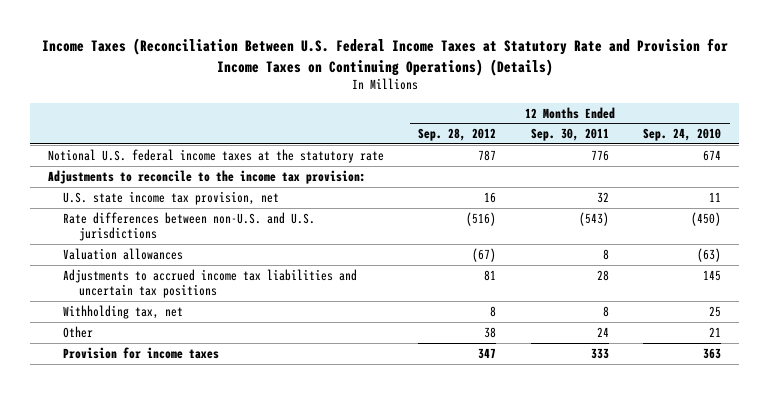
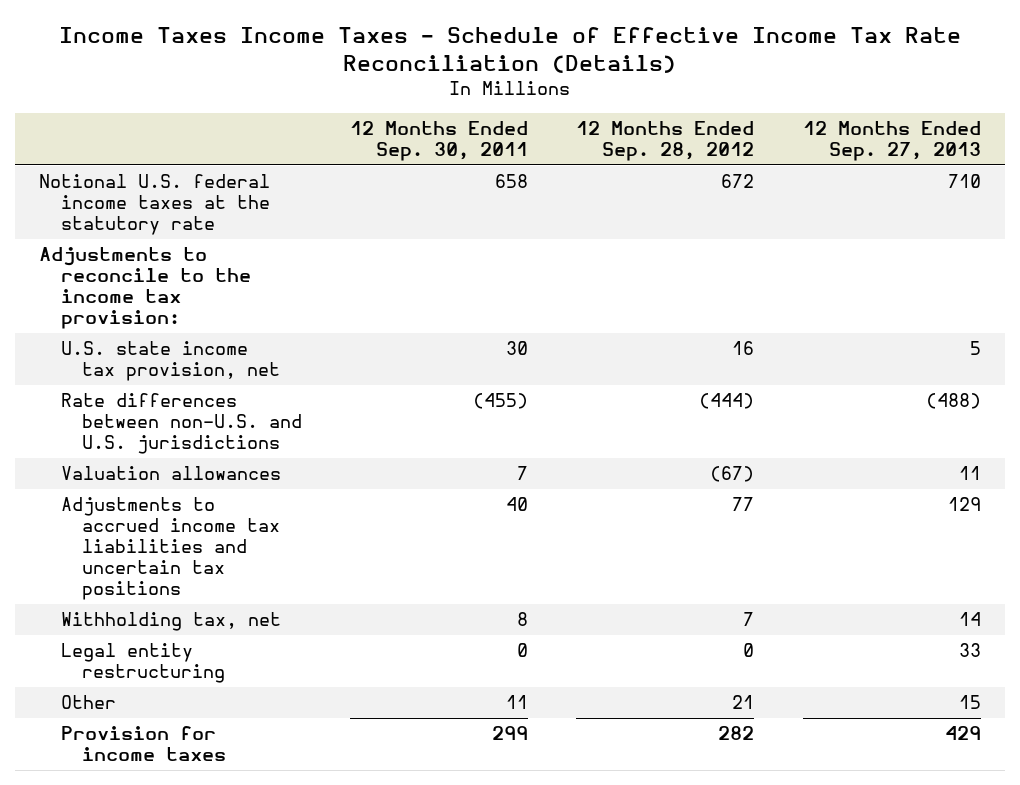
- Income Taxes (Reconciliation Between U.S. Federal Income Taxes at Statutory Rate and Provision for Income Taxes on Continuing Operations) (Details)
+ Income Taxes Income Taxes - Schedule of Effective Income Tax Rate Reconciliation (Details)
- | 12 Months Ended Sep. 28, 2012 | 12 Months Ended Sep. 30, 2011 | 12 Months Ended Sep. 24, 2010
+ | 12 Months Ended Sep. 30, 2011 | 12 Months Ended Sep. 28, 2012 | 12 Months Ended Sep. 27, 2013
- Notional U.S. federal income taxes at the statutory rate | 787 | 776 | 674
+ Notional U.S. federal income taxes at the statutory rate | 658 | 672 | 710
- U.S. state income tax provision, net | 16 | 32 | 11
- Rate differences between non-U.S. and U.S. jurisdictions | (516) | (543) | (450)
- Valuation allowances | (67) | 8 | (63)
- Adjustments to accrued income tax liabilities and uncertain tax positions | 81 | 28 | 145
- Withholding tax, net | 8 | 8 | 25
- Other | 38 | 24 | 21
- Provision for income taxes | 347 | 333 | 363
+ U.S. state income tax provision, net | 30 | 16 | 5
+ Rate differences between non-U.S. and U.S. jurisdictions | (455) | (444) | (488)
+ Valuation allowances | 7 | (67) | 11
+ Adjustments to accrued income tax liabilities and uncertain tax positions | 40 | 77 | 129
+ Withholding tax, net | 8 | 7 | 14
+ Legal entity restructuring | 0 | 0 | 33
+ Other | 11 | 21 | 15
+ Provision for income taxes | 299 | 282 | 429

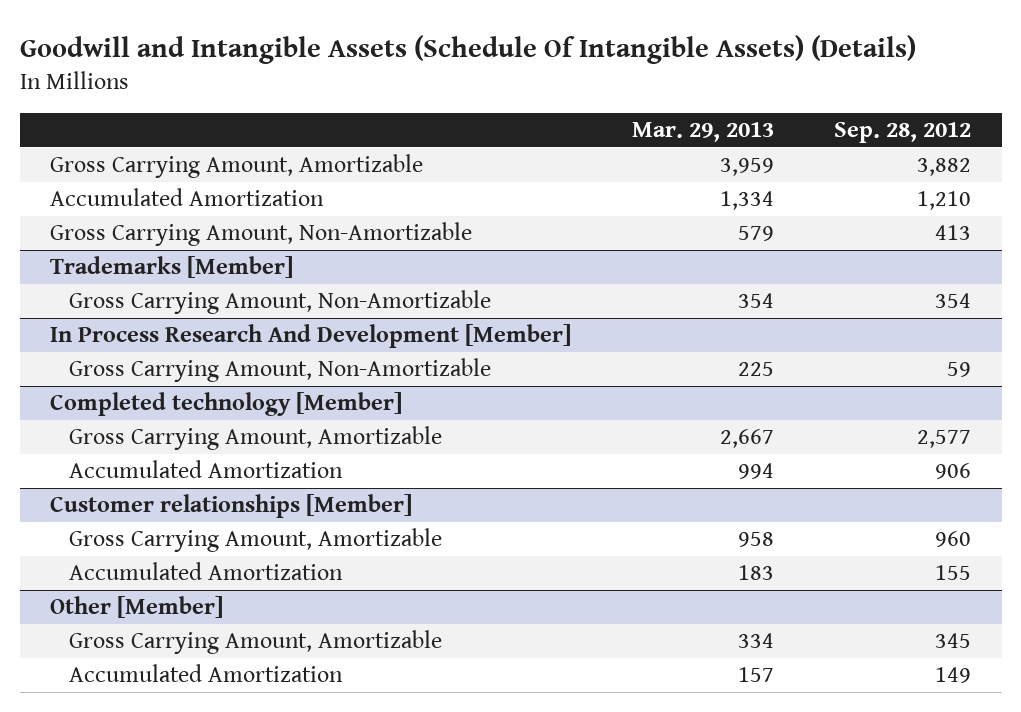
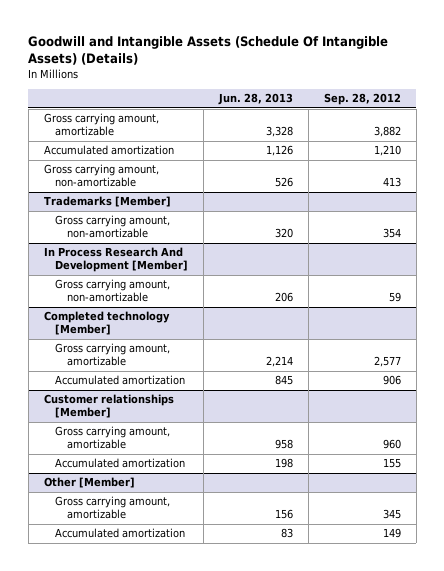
- | Mar. 29, 2013 | Sep. 28, 2012
+ | Jun. 28, 2013 | Sep. 28, 2012
- Gross Carrying Amount, Amortizable | 3,959 | 3,882
- Accumulated Amortization | 1,334 | 1,210
- Gross Carrying Amount, Non-Amortizable | 579 | 413
+ Gross carrying amount, amortizable | 3,328 | 3,882
+ Accumulated amortization | 1,126 | 1,210
+ Gross carrying amount, non-amortizable | 526 | 413
@ Trademarks [Member]
- Gross Carrying Amount, Non-Amortizable | 354 | 354
+ Gross carrying amount, non-amortizable | 320 | 354
@ In Process Research And Development [Member]
- Gross Carrying Amount, Non-Amortizable | 225 | 59
+ Gross carrying amount, non-amortizable | 206 | 59
@ Completed technology [Member]
- Gross Carrying Amount, Amortizable | 2,667 | 2,577
- Accumulated Amortization | 994 | 906
+ Gross carrying amount, amortizable | 2,214 | 2,577
+ Accumulated amortization | 845 | 906
@ Customer relationships [Member]
- Gross Carrying Amount, Amortizable | 958 | 960
- Accumulated Amortization | 183 | 155
+ Gross carrying amount, amortizable | 958 | 960
+ Accumulated amortization | 198 | 155
@ Other [Member]
- Gross Carrying Amount, Amortizable | 334 | 345
- Accumulated Amortization | 157 | 149
+ Gross carrying amount, amortizable | 156 | 345
+ Accumulated amortization | 83 | 149

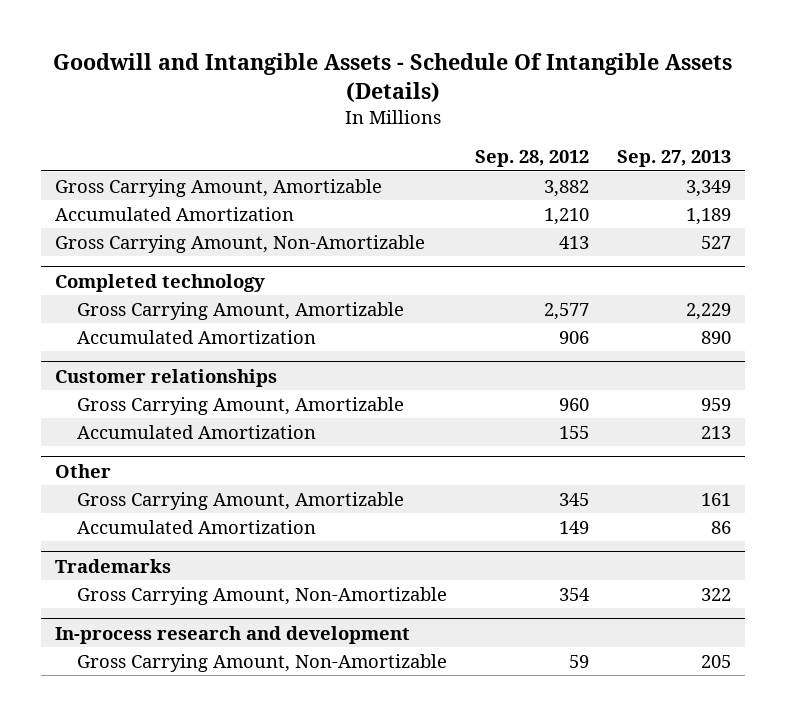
- Goodwill and Intangible Assets (Schedule Of Intangible Assets) (Details)
+ Goodwill and Intangible Assets - Schedule Of Intangible Assets (Details)
- | Jun. 28, 2013 | Sep. 28, 2012
+ | Sep. 28, 2012 | Sep. 27, 2013
- Gross carrying amount, amortizable | 3,328 | 3,882
- Accumulated amortization | 1,126 | 1,210
- Gross carrying amount, non-amortizable | 526 | 413
- Trademarks [Member]
- Gross carrying amount, non-amortizable | 320 | 354
- In Process Research And Development [Member]
- Gross carrying amount, non-amortizable | 206 | 59
- Completed technology [Member]
- Gross carrying amount, amortizable | 2,214 | 2,577
- Accumulated amortization | 845 | 906
- Customer relationships [Member]
- Gross carrying amount, amortizable | 958 | 960
- Accumulated amortization | 198 | 155
- Other [Member]
- Gross carrying amount, amortizable | 156 | 345
- Accumulated amortization | 83 | 149
+ Gross Carrying Amount, Amortizable | 3,882 | 3,349
+ Accumulated Amortization | 1,210 | 1,189
+ Gross Carrying Amount, Non-Amortizable | 413 | 527
+ Completed technology
+ Gross Carrying Amount, Amortizable | 2,577 | 2,229
+ Accumulated Amortization | 906 | 890
+ Customer relationships
+ Gross Carrying Amount, Amortizable | 960 | 959
+ Accumulated Amortization | 155 | 213
+ Other
+ Gross Carrying Amount, Amortizable | 345 | 161
+ Accumulated Amortization | 149 | 86
+ Trademarks
+ Gross Carrying Amount, Non-Amortizable | 354 | 322
+ In-process research and development
+ Gross Carrying Amount, Non-Amortizable | 59 | 205

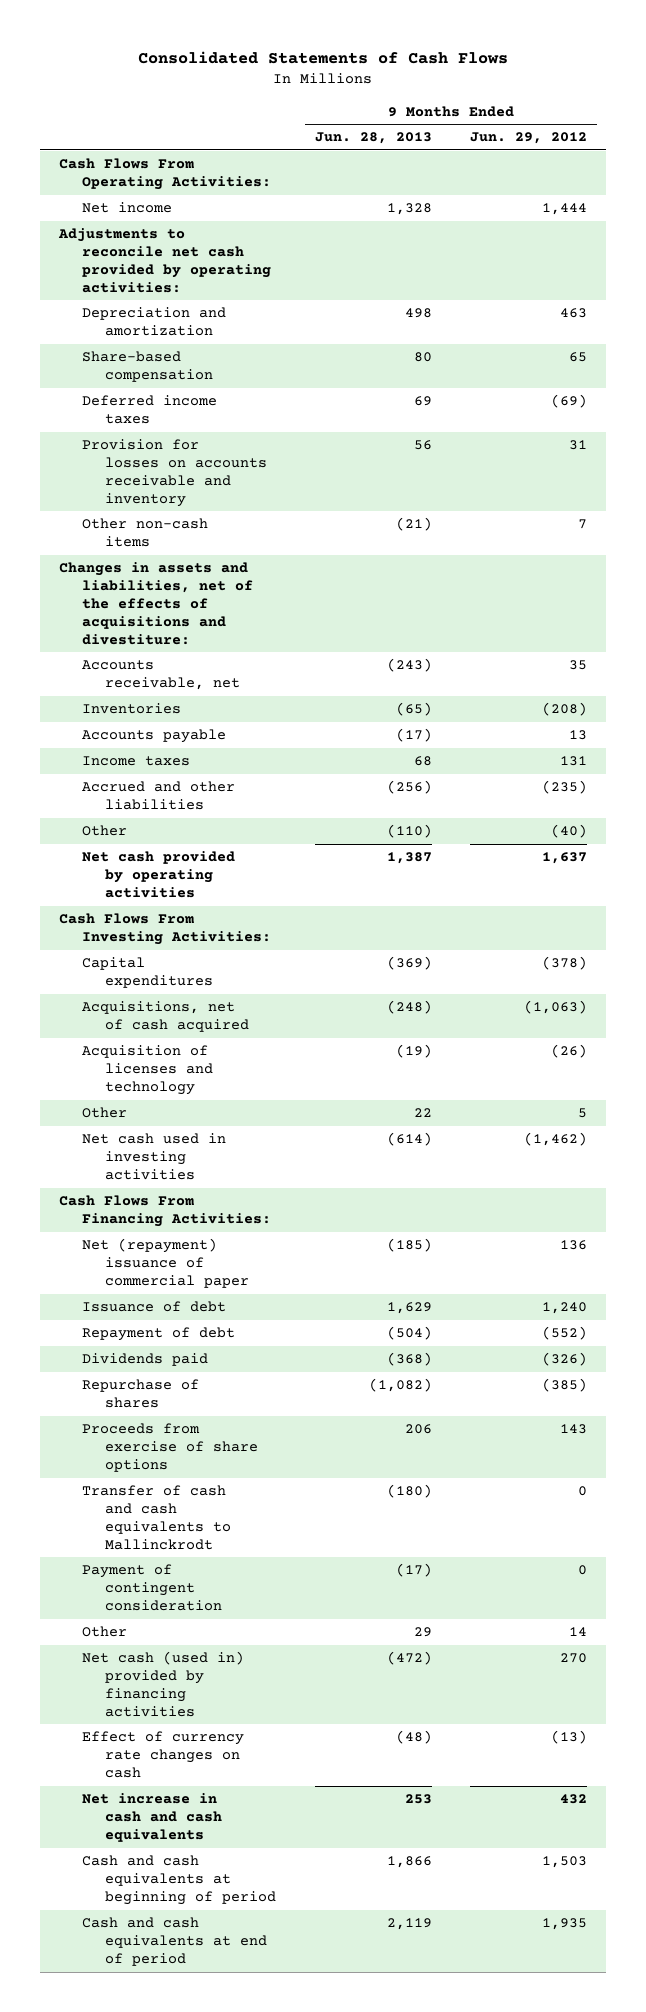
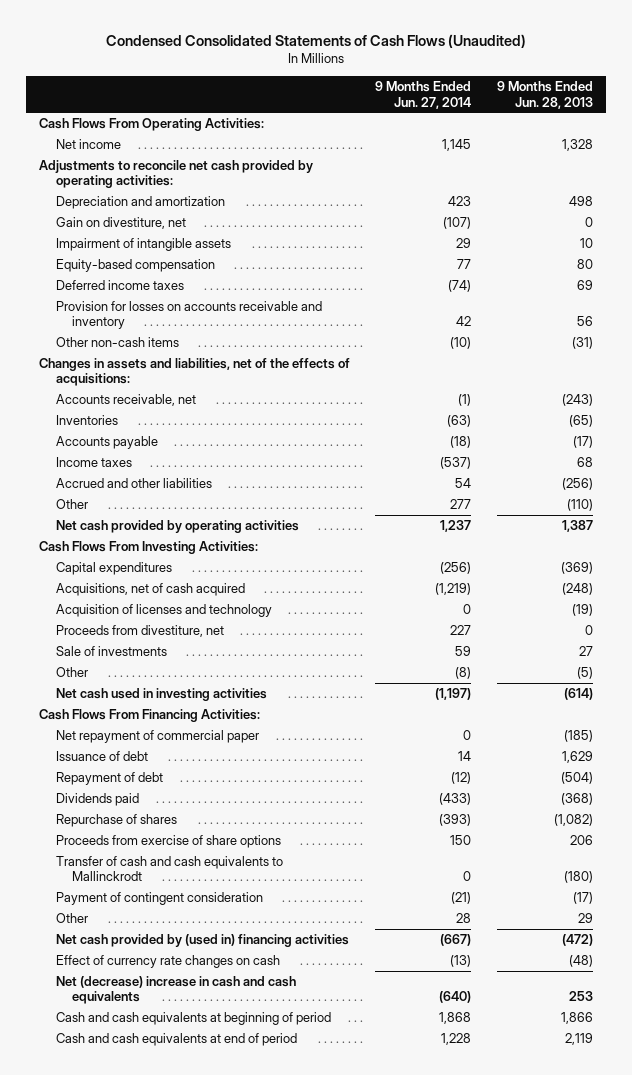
- Consolidated Statements of Cash Flows
+ Condensed Consolidated Statements of Cash Flows (Unaudited)
- | 9 Months Ended Jun. 28, 2013 | 9 Months Ended Jun. 29, 2012
+ | 9 Months Ended Jun. 27, 2014 | 9 Months Ended Jun. 28, 2013
- Share-based compensation | 80 | 65
+ Gain on divestiture, net | (107) | 0
+ Impairment of intangible assets | 29 | 10
+ Equity-based compensation | 77 | 80
- Other non-cash items | (21) | 7
- Changes in assets and liabilities, net of the effects of acquisitions and divestiture:
+ Other non-cash items | (10) | (31)
+ Changes in assets and liabilities, net of the effects of acquisitions:
- Other | 22 | 5
+ Proceeds from divestiture, net | 227 | 0
+ Sale of investments | 59 | 27
+ Other | (8) | (5)
- Net (repayment) issuance of commercial paper | (185) | 136
+ Net repayment of commercial paper | 0 | (185)
- Net cash (used in) provided by financing activities | (472) | 270
+ Net cash provided by (used in) financing activities | (667) | (472)
- Net increase in cash and cash equivalents | 253 | 432
+ Net (decrease) increase in cash and cash equivalents | (640) | 253

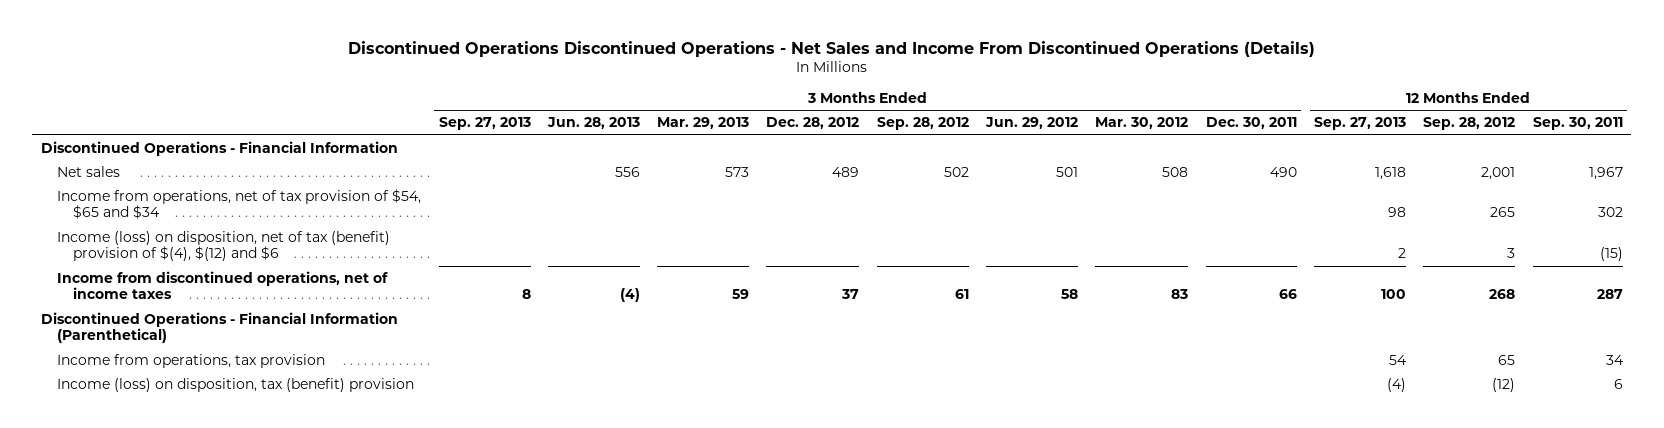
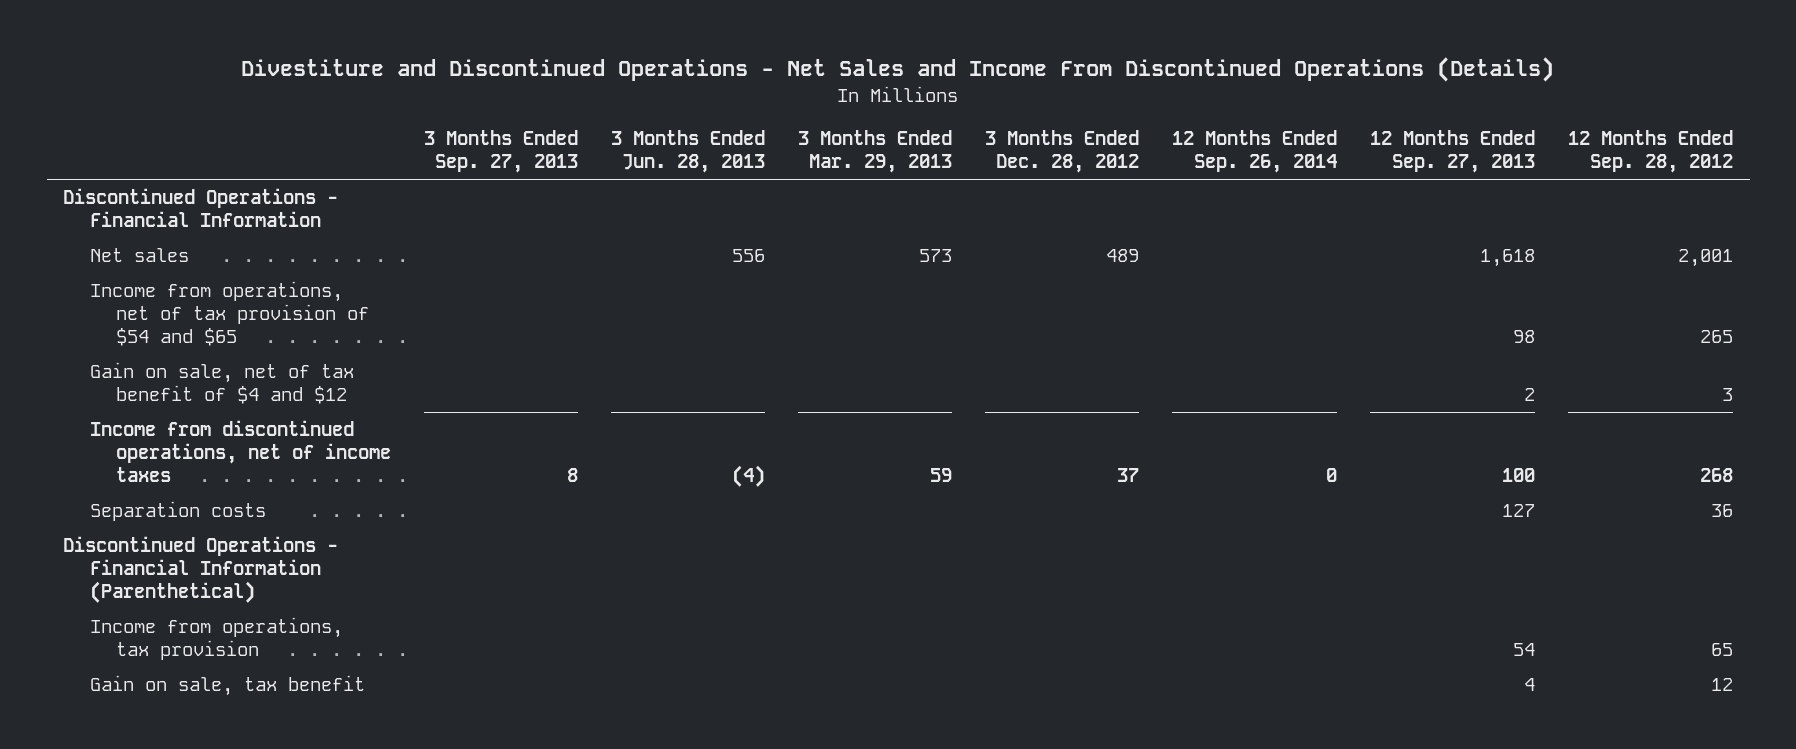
- Discontinued Operations Discontinued Operations - Net Sales and Income From Discontinued Operations (Details)
+ Divestiture and Discontinued Operations - Net Sales and Income From Discontinued Operations (Details)
- | 3 Months Ended Sep. 27, 2013 | 3 Months Ended Jun. 28, 2013 | 3 Months Ended Mar. 29, 2013 | 3 Months Ended Dec. 28, 2012 | 3 Months Ended Sep. 28, 2012 | 3 Months Ended Jun. 29, 2012 | 3 Months Ended Mar. 30, 2012 | 3 Months Ended Dec. 30, 2011 | 12 Months Ended Sep. 27, 2013 | 12 Months Ended Sep. 28, 2012 | 12 Months Ended Sep. 30, 2011
+ | 3 Months Ended Sep. 27, 2013 | 3 Months Ended Jun. 28, 2013 | 3 Months Ended Mar. 29, 2013 | 3 Months Ended Dec. 28, 2012 | 12 Months Ended Sep. 26, 2014 | 12 Months Ended Sep. 27, 2013 | 12 Months Ended Sep. 28, 2012
- Income from operations, net of tax provision of $54, $65 and $34 | | | | | | | | | 98 | 265 | 302
- Income (loss) on disposition, net of tax (benefit) provision of $(4), $(12) and $6 | | | | | | | | | 2 | 3 | (15)
+ Income from operations, net of tax provision of $54 and $65 | | | | | | 98 | 265
+ Gain on sale, net of tax benefit of $4 and $12 | | | | | | 2 | 3
+ Separation costs | | | | | | 127 | 36
- Income (loss) on disposition, tax (benefit) provision | | | | | | | | | (4) | (12) | 6
+ Gain on sale, tax benefit | | | | | | 4 | 12

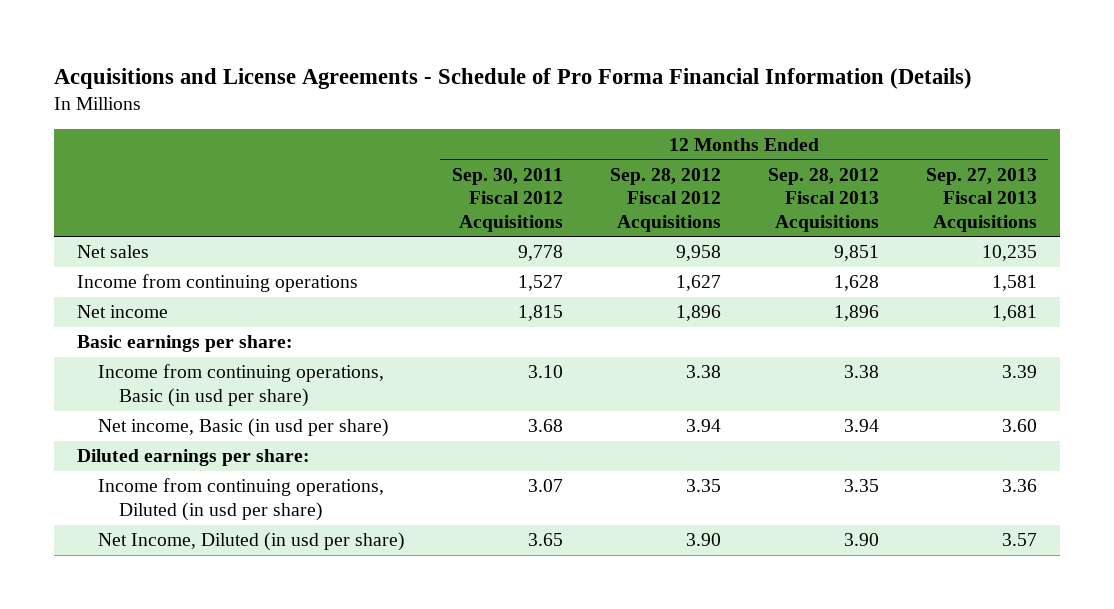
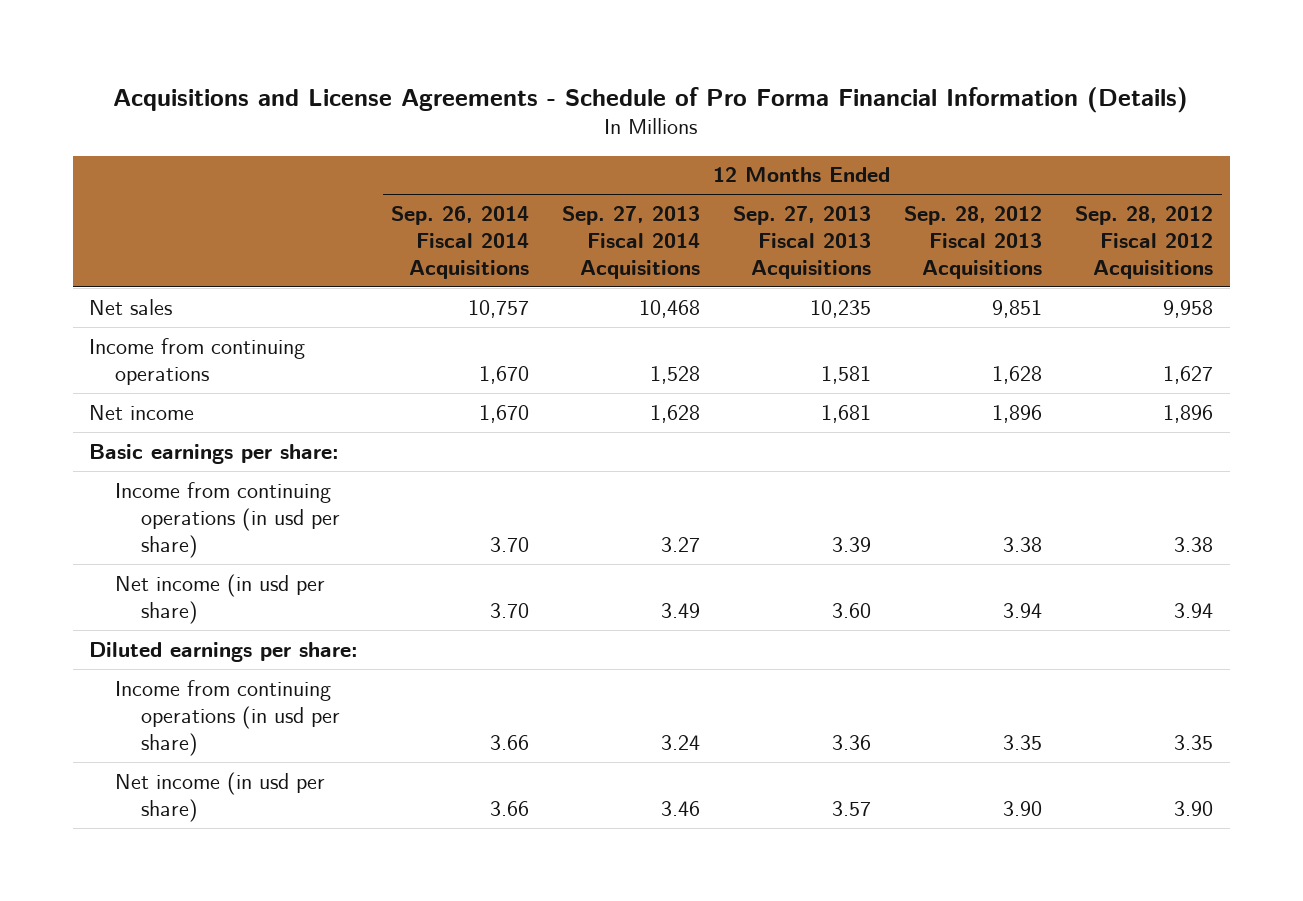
- | 12 Months Ended Sep. 30, 2011 Fiscal 2012 Acquisitions | 12 Months Ended Sep. 28, 2012 Fiscal 2012 Acquisitions | 12 Months Ended Sep. 28, 2012 Fiscal 2013 Acquisitions | 12 Months Ended Sep. 27, 2013 Fiscal 2013 Acquisitions
+ | 12 Months Ended Sep. 26, 2014 Fiscal 2014 Acquisitions | 12 Months Ended Sep. 27, 2013 Fiscal 2014 Acquisitions | 12 Months Ended Sep. 27, 2013 Fiscal 2013 Acquisitions | 12 Months Ended Sep. 28, 2012 Fiscal 2013 Acquisitions | 12 Months Ended Sep. 28, 2012 Fiscal 2012 Acquisitions
- Income from continuing operations, Basic (in usd per share) | 3.10 | 3.38 | 3.38 | 3.39
- Net income, Basic (in usd per share) | 3.68 | 3.94 | 3.94 | 3.60
+ Income from continuing operations (in usd per share) | 3.70 | 3.27 | 3.39 | 3.38 | 3.38
+ Net income (in usd per share) | 3.70 | 3.49 | 3.60 | 3.94 | 3.94
- Income from continuing operations, Diluted (in usd per share) | 3.07 | 3.35 | 3.35 | 3.36
- Net Income, Diluted (in usd per share) | 3.65 | 3.90 | 3.90 | 3.57
+ Income from continuing operations (in usd per share) | 3.66 | 3.24 | 3.36 | 3.35 | 3.35
+ Net income (in usd per share) | 3.66 | 3.46 | 3.57 | 3.90 | 3.90

